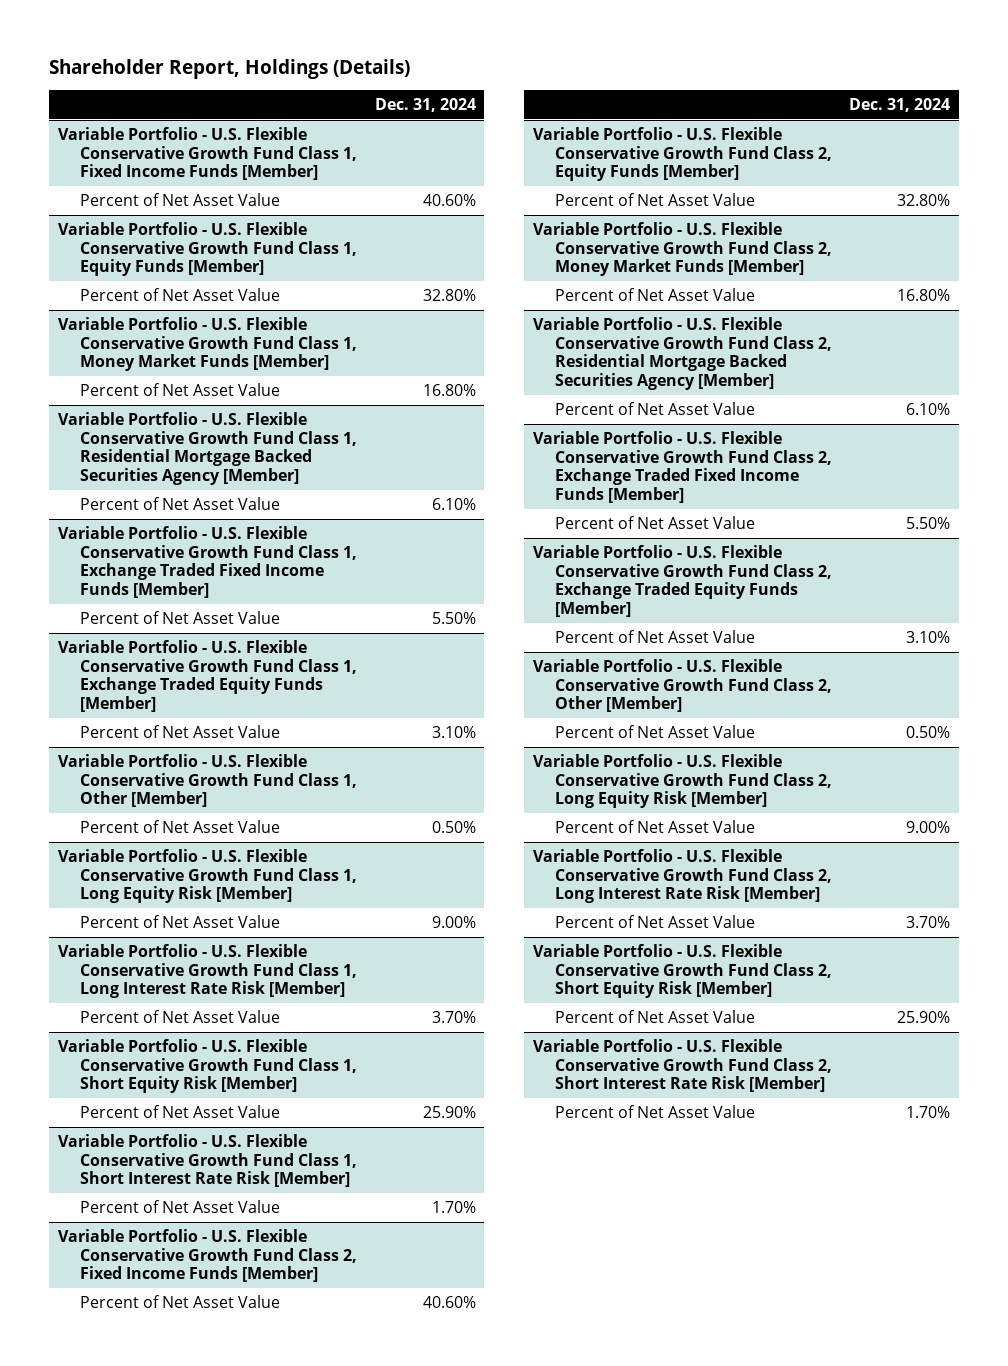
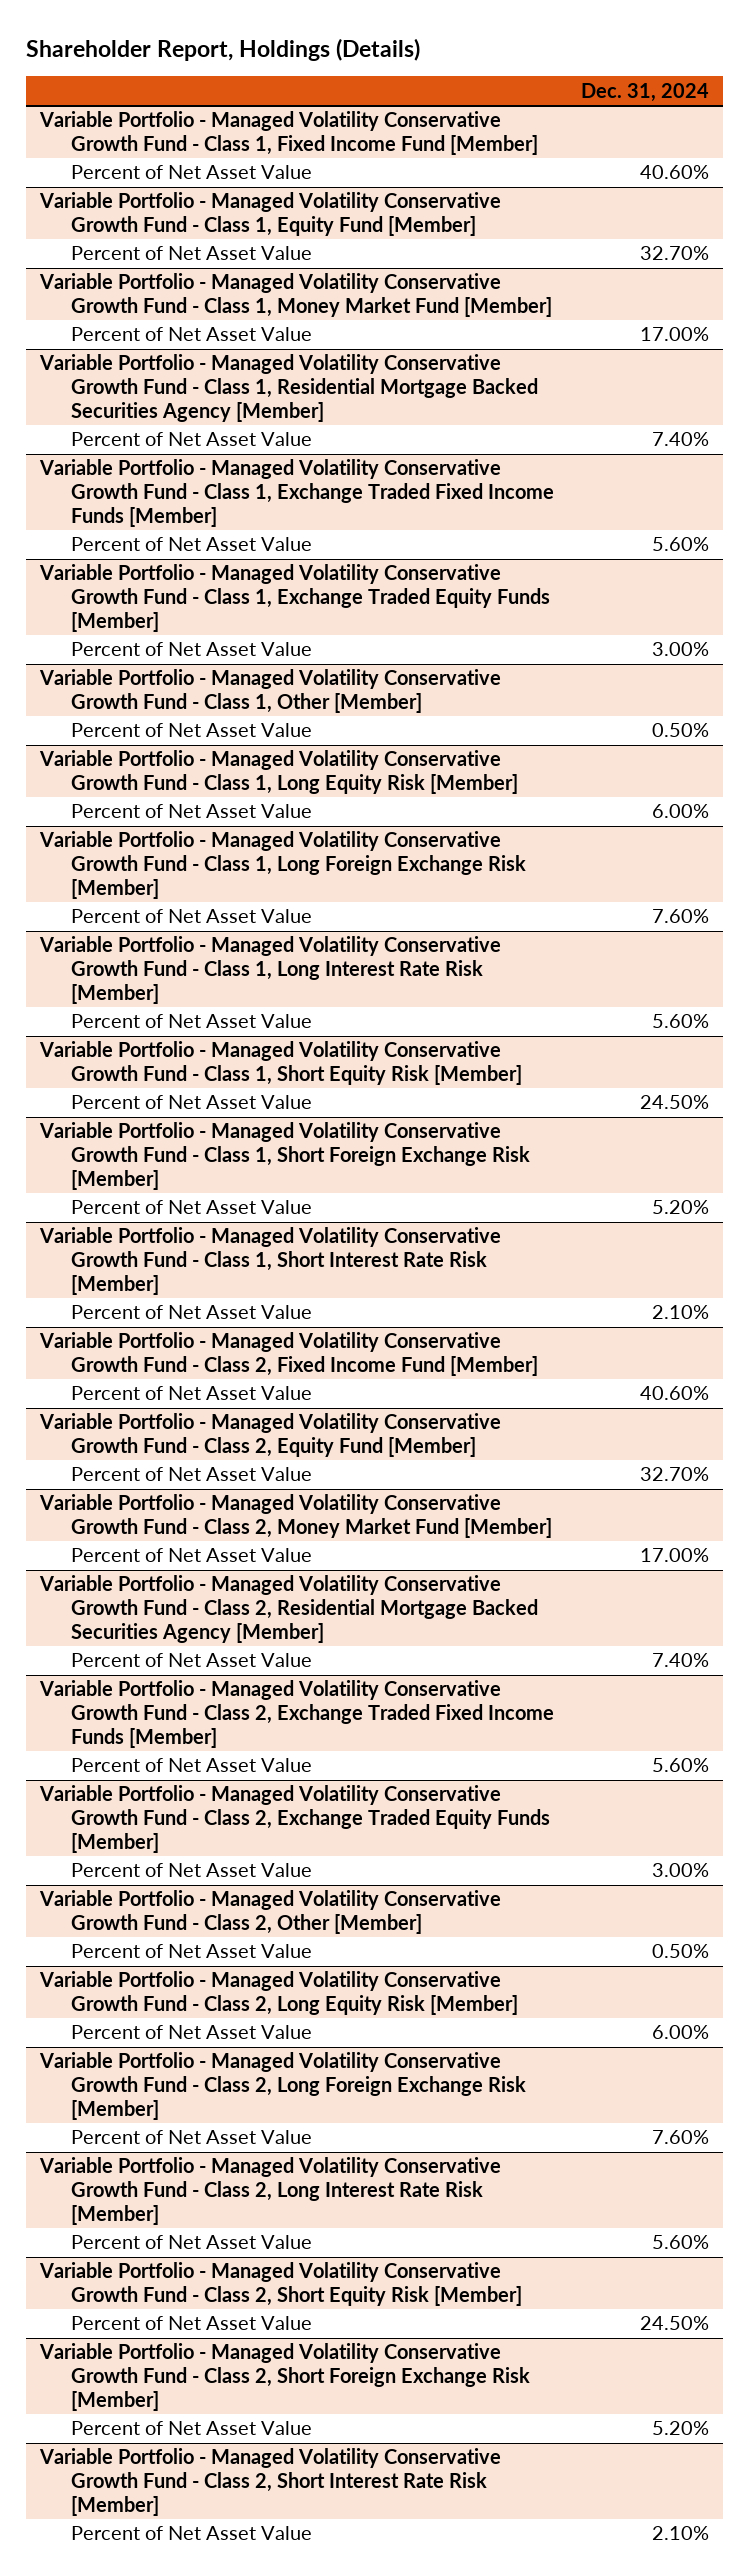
- Variable Portfolio - U.S. Flexible Conservative Growth Fund Class 1, Fixed Income Funds [Member]
+ Variable Portfolio - Managed Volatility Conservative Growth Fund - Class 1, Fixed Income Fund [Member]
- Variable Portfolio - U.S. Flexible Conservative Growth Fund Class 1, Equity Funds [Member]
- Percent of Net Asset Value | 32.80%
- Variable Portfolio - U.S. Flexible Conservative Growth Fund Class 1, Money Market Funds [Member]
- Percent of Net Asset Value | 16.80%
- Variable Portfolio - U.S. Flexible Conservative Growth Fund Class 1, Residential Mortgage Backed Securities Agency [Member]
- Percent of Net Asset Value | 6.10%
- Variable Portfolio - U.S. Flexible Conservative Growth Fund Class 1, Exchange Traded Fixed Income Funds [Member]
- Percent of Net Asset Value | 5.50%
- Variable Portfolio - U.S. Flexible Conservative Growth Fund Class 1, Exchange Traded Equity Funds [Member]
- Percent of Net Asset Value | 3.10%
- Variable Portfolio - U.S. Flexible Conservative Growth Fund Class 1, Other [Member]
+ Variable Portfolio - Managed Volatility Conservative Growth Fund - Class 1, Equity Fund [Member]
+ Percent of Net Asset Value | 32.70%
+ Variable Portfolio - Managed Volatility Conservative Growth Fund - Class 1, Money Market Fund [Member]
+ Percent of Net Asset Value | 17.00%
+ Variable Portfolio - Managed Volatility Conservative Growth Fund - Class 1, Residential Mortgage Backed Securities Agency [Member]
+ Percent of Net Asset Value | 7.40%
+ Variable Portfolio - Managed Volatility Conservative Growth Fund - Class 1, Exchange Traded Fixed Income Funds [Member]
+ Percent of Net Asset Value | 5.60%
+ Variable Portfolio - Managed Volatility Conservative Growth Fund - Class 1, Exchange Traded Equity Funds [Member]
+ Percent of Net Asset Value | 3.00%
+ Variable Portfolio - Managed Volatility Conservative Growth Fund - Class 1, Other [Member]
- Variable Portfolio - U.S. Flexible Conservative Growth Fund Class 1, Long Equity Risk [Member]
- Percent of Net Asset Value | 9.00%
- Variable Portfolio - U.S. Flexible Conservative Growth Fund Class 1, Long Interest Rate Risk [Member]
- Percent of Net Asset Value | 3.70%
- Variable Portfolio - U.S. Flexible Conservative Growth Fund Class 1, Short Equity Risk [Member]
- Percent of Net Asset Value | 25.90%
- Variable Portfolio - U.S. Flexible Conservative Growth Fund Class 1, Short Interest Rate Risk [Member]
- Percent of Net Asset Value | 1.70%
- Variable Portfolio - U.S. Flexible Conservative Growth Fund Class 2, Fixed Income Funds [Member]
+ Variable Portfolio - Managed Volatility Conservative Growth Fund - Class 1, Long Equity Risk [Member]
+ Percent of Net Asset Value | 6.00%
+ Variable Portfolio - Managed Volatility Conservative Growth Fund - Class 1, Long Foreign Exchange Risk [Member]
+ Percent of Net Asset Value | 7.60%
+ Variable Portfolio - Managed Volatility Conservative Growth Fund - Class 1, Long Interest Rate Risk [Member]
+ Percent of Net Asset Value | 5.60%
+ Variable Portfolio - Managed Volatility Conservative Growth Fund - Class 1, Short Equity Risk [Member]
+ Percent of Net Asset Value | 24.50%
+ Variable Portfolio - Managed Volatility Conservative Growth Fund - Class 1, Short Foreign Exchange Risk [Member]
+ Percent of Net Asset Value | 5.20%
+ Variable Portfolio - Managed Volatility Conservative Growth Fund - Class 1, Short Interest Rate Risk [Member]
+ Percent of Net Asset Value | 2.10%
+ Variable Portfolio - Managed Volatility Conservative Growth Fund - Class 2, Fixed Income Fund [Member]
- Variable Portfolio - U.S. Flexible Conservative Growth Fund Class 2, Equity Funds [Member]
- Percent of Net Asset Value | 32.80%
- Variable Portfolio - U.S. Flexible Conservative Growth Fund Class 2, Money Market Funds [Member]
- Percent of Net Asset Value | 16.80%
- Variable Portfolio - U.S. Flexible Conservative Growth Fund Class 2, Residential Mortgage Backed Securities Agency [Member]
- Percent of Net Asset Value | 6.10%
- Variable Portfolio - U.S. Flexible Conservative Growth Fund Class 2, Exchange Traded Fixed Income Funds [Member]
- Percent of Net Asset Value | 5.50%
- Variable Portfolio - U.S. Flexible Conservative Growth Fund Class 2, Exchange Traded Equity Funds [Member]
- Percent of Net Asset Value | 3.10%
- Variable Portfolio - U.S. Flexible Conservative Growth Fund Class 2, Other [Member]
+ Variable Portfolio - Managed Volatility Conservative Growth Fund - Class 2, Equity Fund [Member]
+ Percent of Net Asset Value | 32.70%
+ Variable Portfolio - Managed Volatility Conservative Growth Fund - Class 2, Money Market Fund [Member]
+ Percent of Net Asset Value | 17.00%
+ Variable Portfolio - Managed Volatility Conservative Growth Fund - Class 2, Residential Mortgage Backed Securities Agency [Member]
+ Percent of Net Asset Value | 7.40%
+ Variable Portfolio - Managed Volatility Conservative Growth Fund - Class 2, Exchange Traded Fixed Income Funds [Member]
+ Percent of Net Asset Value | 5.60%
+ Variable Portfolio - Managed Volatility Conservative Growth Fund - Class 2, Exchange Traded Equity Funds [Member]
+ Percent of Net Asset Value | 3.00%
+ Variable Portfolio - Managed Volatility Conservative Growth Fund - Class 2, Other [Member]
- Variable Portfolio - U.S. Flexible Conservative Growth Fund Class 2, Long Equity Risk [Member]
- Percent of Net Asset Value | 9.00%
- Variable Portfolio - U.S. Flexible Conservative Growth Fund Class 2, Long Interest Rate Risk [Member]
- Percent of Net Asset Value | 3.70%
- Variable Portfolio - U.S. Flexible Conservative Growth Fund Class 2, Short Equity Risk [Member]
- Percent of Net Asset Value | 25.90%
- Variable Portfolio - U.S. Flexible Conservative Growth Fund Class 2, Short Interest Rate Risk [Member]
- Percent of Net Asset Value | 1.70%
+ Variable Portfolio - Managed Volatility Conservative Growth Fund - Class 2, Long Equity Risk [Member]
+ Percent of Net Asset Value | 6.00%
+ Variable Portfolio - Managed Volatility Conservative Growth Fund - Class 2, Long Foreign Exchange Risk [Member]
+ Percent of Net Asset Value | 7.60%
+ Variable Portfolio - Managed Volatility Conservative Growth Fund - Class 2, Long Interest Rate Risk [Member]
+ Percent of Net Asset Value | 5.60%
+ Variable Portfolio - Managed Volatility Conservative Growth Fund - Class 2, Short Equity Risk [Member]
+ Percent of Net Asset Value | 24.50%
+ Variable Portfolio - Managed Volatility Conservative Growth Fund - Class 2, Short Foreign Exchange Risk [Member]
+ Percent of Net Asset Value | 5.20%
+ Variable Portfolio - Managed Volatility Conservative Growth Fund - Class 2, Short Interest Rate Risk [Member]
+ Percent of Net Asset Value | 2.10%

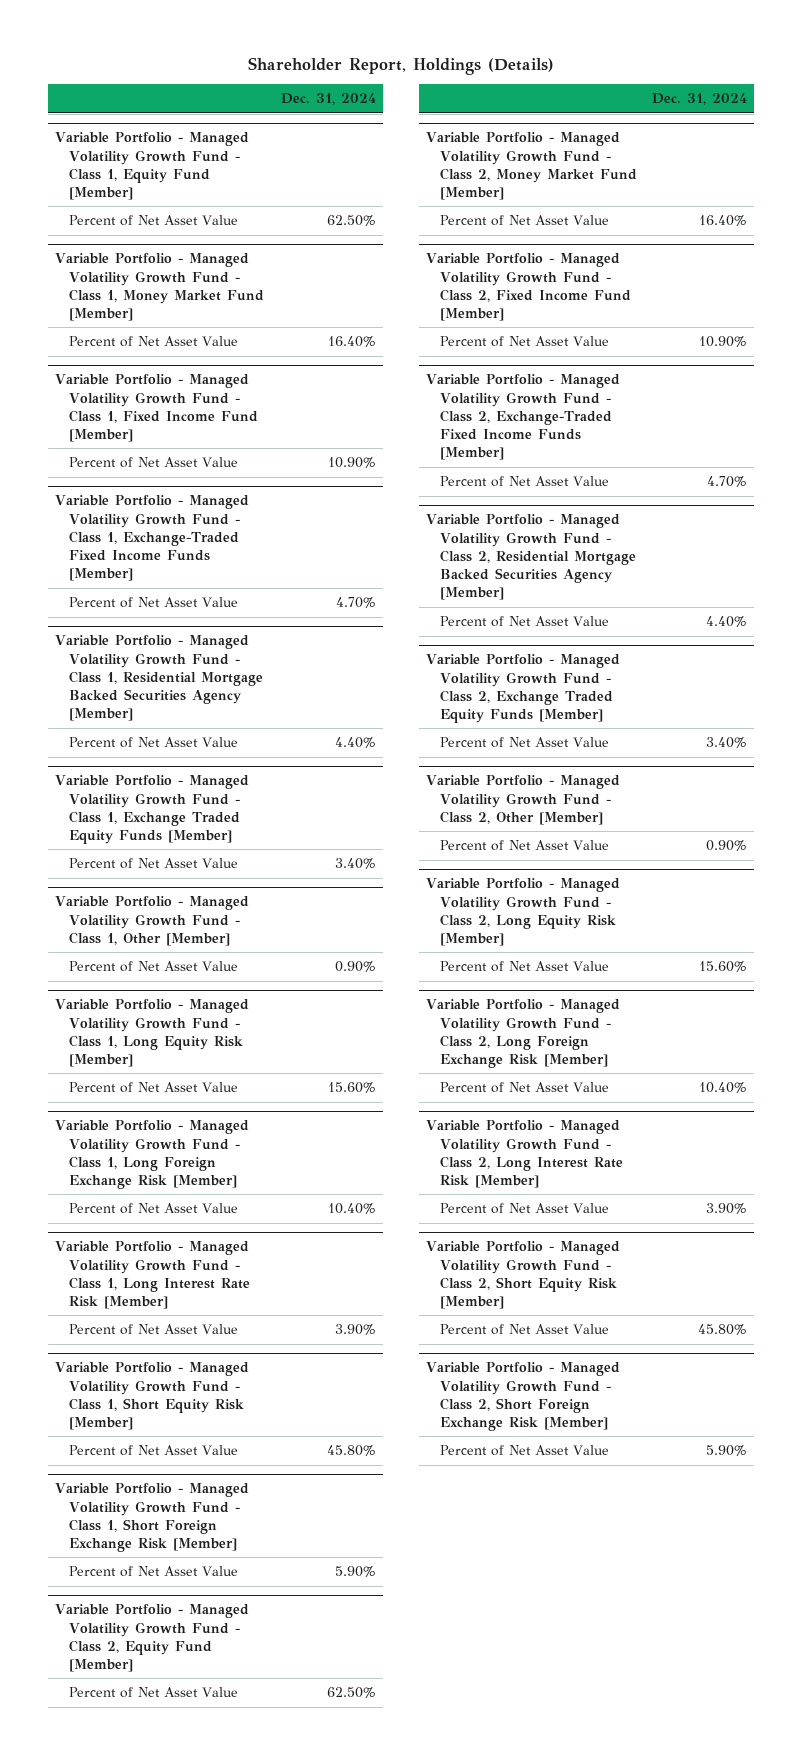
- Variable Portfolio - Managed Volatility Conservative Growth Fund - Class 1, Fixed Income Fund [Member]
- Percent of Net Asset Value | 40.60%
- Variable Portfolio - Managed Volatility Conservative Growth Fund - Class 1, Equity Fund [Member]
- Percent of Net Asset Value | 32.70%
- Variable Portfolio - Managed Volatility Conservative Growth Fund - Class 1, Money Market Fund [Member]
- Percent of Net Asset Value | 17.00%
- Variable Portfolio - Managed Volatility Conservative Growth Fund - Class 1, Residential Mortgage Backed Securities Agency [Member]
- Percent of Net Asset Value | 7.40%
- Variable Portfolio - Managed Volatility Conservative Growth Fund - Class 1, Exchange Traded Fixed Income Funds [Member]
- Percent of Net Asset Value | 5.60%
- Variable Portfolio - Managed Volatility Conservative Growth Fund - Class 1, Exchange Traded Equity Funds [Member]
- Percent of Net Asset Value | 3.00%
- Variable Portfolio - Managed Volatility Conservative Growth Fund - Class 1, Other [Member]
- Percent of Net Asset Value | 0.50%
- Variable Portfolio - Managed Volatility Conservative Growth Fund - Class 1, Long Equity Risk [Member]
- Percent of Net Asset Value | 6.00%
- Variable Portfolio - Managed Volatility Conservative Growth Fund - Class 1, Long Foreign Exchange Risk [Member]
- Percent of Net Asset Value | 7.60%
- Variable Portfolio - Managed Volatility Conservative Growth Fund - Class 1, Long Interest Rate Risk [Member]
- Percent of Net Asset Value | 5.60%
- Variable Portfolio - Managed Volatility Conservative Growth Fund - Class 1, Short Equity Risk [Member]
- Percent of Net Asset Value | 24.50%
- Variable Portfolio - Managed Volatility Conservative Growth Fund - Class 1, Short Foreign Exchange Risk [Member]
- Percent of Net Asset Value | 5.20%
- Variable Portfolio - Managed Volatility Conservative Growth Fund - Class 1, Short Interest Rate Risk [Member]
- Percent of Net Asset Value | 2.10%
- Variable Portfolio - Managed Volatility Conservative Growth Fund - Class 2, Fixed Income Fund [Member]
- Percent of Net Asset Value | 40.60%
- Variable Portfolio - Managed Volatility Conservative Growth Fund - Class 2, Equity Fund [Member]
- Percent of Net Asset Value | 32.70%
- Variable Portfolio - Managed Volatility Conservative Growth Fund - Class 2, Money Market Fund [Member]
- Percent of Net Asset Value | 17.00%
- Variable Portfolio - Managed Volatility Conservative Growth Fund - Class 2, Residential Mortgage Backed Securities Agency [Member]
- Percent of Net Asset Value | 7.40%
- Variable Portfolio - Managed Volatility Conservative Growth Fund - Class 2, Exchange Traded Fixed Income Funds [Member]
- Percent of Net Asset Value | 5.60%
- Variable Portfolio - Managed Volatility Conservative Growth Fund - Class 2, Exchange Traded Equity Funds [Member]
- Percent of Net Asset Value | 3.00%
- Variable Portfolio - Managed Volatility Conservative Growth Fund - Class 2, Other [Member]
- Percent of Net Asset Value | 0.50%
- Variable Portfolio - Managed Volatility Conservative Growth Fund - Class 2, Long Equity Risk [Member]
- Percent of Net Asset Value | 6.00%
- Variable Portfolio - Managed Volatility Conservative Growth Fund - Class 2, Long Foreign Exchange Risk [Member]
- Percent of Net Asset Value | 7.60%
- Variable Portfolio - Managed Volatility Conservative Growth Fund - Class 2, Long Interest Rate Risk [Member]
- Percent of Net Asset Value | 5.60%
- Variable Portfolio - Managed Volatility Conservative Growth Fund - Class 2, Short Equity Risk [Member]
- Percent of Net Asset Value | 24.50%
- Variable Portfolio - Managed Volatility Conservative Growth Fund - Class 2, Short Foreign Exchange Risk [Member]
- Percent of Net Asset Value | 5.20%
- Variable Portfolio - Managed Volatility Conservative Growth Fund - Class 2, Short Interest Rate Risk [Member]
- Percent of Net Asset Value | 2.10%
+ Variable Portfolio - Managed Volatility Growth Fund - Class 1, Equity Fund [Member]
+ Percent of Net Asset Value | 62.50%
+ Variable Portfolio - Managed Volatility Growth Fund - Class 1, Money Market Fund [Member]
+ Percent of Net Asset Value | 16.40%
+ Variable Portfolio - Managed Volatility Growth Fund - Class 1, Fixed Income Fund [Member]
+ Percent of Net Asset Value | 10.90%
+ Variable Portfolio - Managed Volatility Growth Fund - Class 1, Exchange-Traded Fixed Income Funds [Member]
+ Percent of Net Asset Value | 4.70%
+ Variable Portfolio - Managed Volatility Growth Fund - Class 1, Residential Mortgage Backed Securities Agency [Member]
+ Percent of Net Asset Value | 4.40%
+ Variable Portfolio - Managed Volatility Growth Fund - Class 1, Exchange Traded Equity Funds [Member]
+ Percent of Net Asset Value | 3.40%
+ Variable Portfolio - Managed Volatility Growth Fund - Class 1, Other [Member]
+ Percent of Net Asset Value | 0.90%
+ Variable Portfolio - Managed Volatility Growth Fund - Class 1, Long Equity Risk [Member]
+ Percent of Net Asset Value | 15.60%
+ Variable Portfolio - Managed Volatility Growth Fund - Class 1, Long Foreign Exchange Risk [Member]
+ Percent of Net Asset Value | 10.40%
+ Variable Portfolio - Managed Volatility Growth Fund - Class 1, Long Interest Rate Risk [Member]
+ Percent of Net Asset Value | 3.90%
+ Variable Portfolio - Managed Volatility Growth Fund - Class 1, Short Equity Risk [Member]
+ Percent of Net Asset Value | 45.80%
+ Variable Portfolio - Managed Volatility Growth Fund - Class 1, Short Foreign Exchange Risk [Member]
+ Percent of Net Asset Value | 5.90%
+ Variable Portfolio - Managed Volatility Growth Fund - Class 2, Equity Fund [Member]
+ Percent of Net Asset Value | 62.50%
+ Variable Portfolio - Managed Volatility Growth Fund - Class 2, Money Market Fund [Member]
+ Percent of Net Asset Value | 16.40%
+ Variable Portfolio - Managed Volatility Growth Fund - Class 2, Fixed Income Fund [Member]
+ Percent of Net Asset Value | 10.90%
+ Variable Portfolio - Managed Volatility Growth Fund - Class 2, Exchange-Traded Fixed Income Funds [Member]
+ Percent of Net Asset Value | 4.70%
+ Variable Portfolio - Managed Volatility Growth Fund - Class 2, Residential Mortgage Backed Securities Agency [Member]
+ Percent of Net Asset Value | 4.40%
+ Variable Portfolio - Managed Volatility Growth Fund - Class 2, Exchange Traded Equity Funds [Member]
+ Percent of Net Asset Value | 3.40%
+ Variable Portfolio - Managed Volatility Growth Fund - Class 2, Other [Member]
+ Percent of Net Asset Value | 0.90%
+ Variable Portfolio - Managed Volatility Growth Fund - Class 2, Long Equity Risk [Member]
+ Percent of Net Asset Value | 15.60%
+ Variable Portfolio - Managed Volatility Growth Fund - Class 2, Long Foreign Exchange Risk [Member]
+ Percent of Net Asset Value | 10.40%
+ Variable Portfolio - Managed Volatility Growth Fund - Class 2, Long Interest Rate Risk [Member]
+ Percent of Net Asset Value | 3.90%
+ Variable Portfolio - Managed Volatility Growth Fund - Class 2, Short Equity Risk [Member]
+ Percent of Net Asset Value | 45.80%
+ Variable Portfolio - Managed Volatility Growth Fund - Class 2, Short Foreign Exchange Risk [Member]
+ Percent of Net Asset Value | 5.90%

